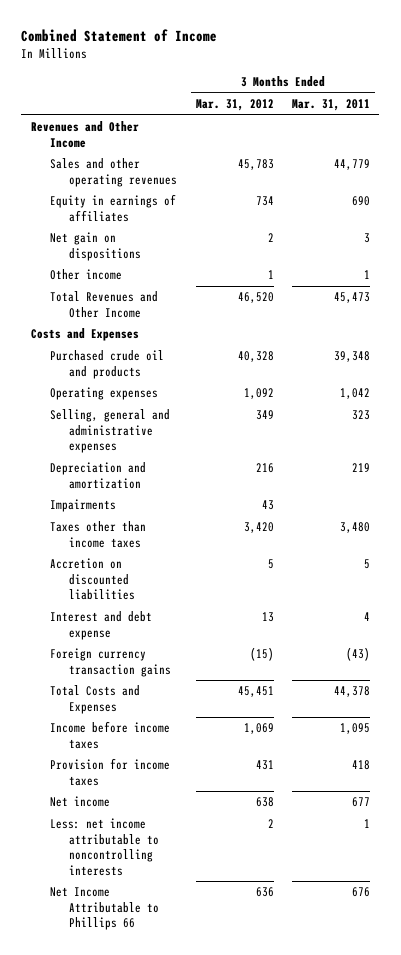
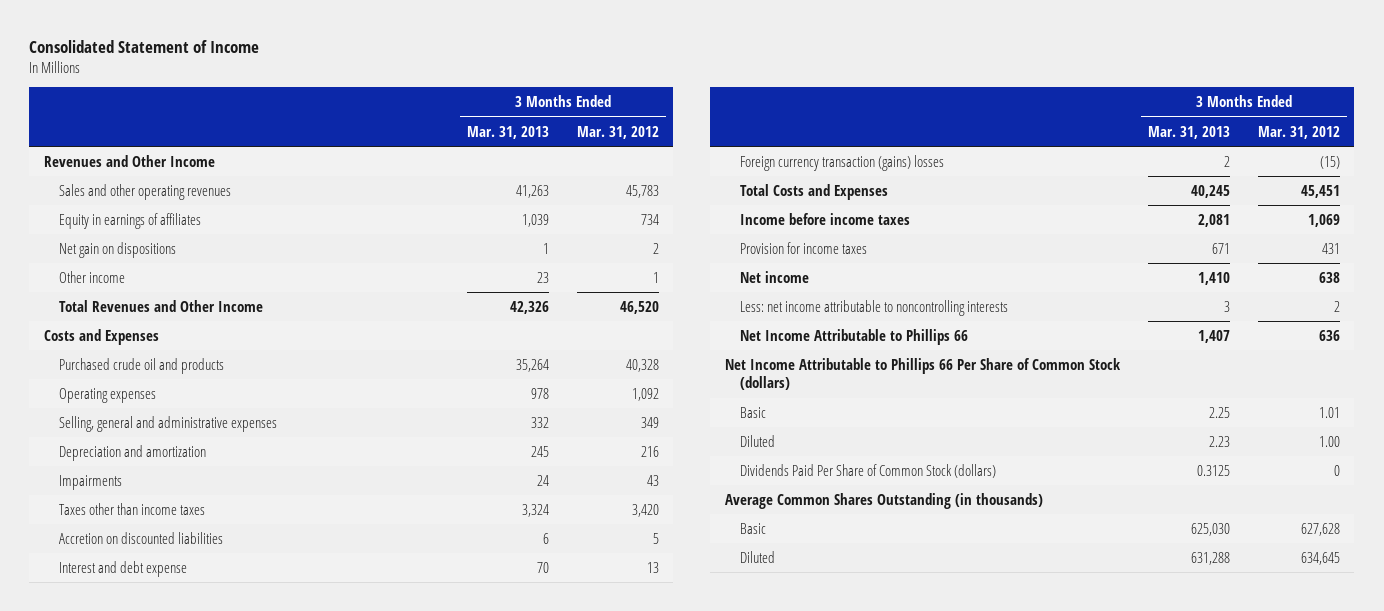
- Combined Statement of Income
+ Consolidated Statement of Income
- | 3 Months Ended Mar. 31, 2012 | 3 Months Ended Mar. 31, 2011
+ | 3 Months Ended Mar. 31, 2013 | 3 Months Ended Mar. 31, 2012
- Foreign currency transaction gains | (15) | (43)
+ Foreign currency transaction (gains) losses | 2 | (15)
+ Net Income Attributable to Phillips 66 Per Share of Common Stock (dollars)
+ Basic | 2.25 | 1.01
+ Diluted | 2.23 | 1.00
+ Dividends Paid Per Share of Common Stock (dollars) | 0.3125 | 0
+ Average Common Shares Outstanding (in thousands)
+ Basic | 625,030 | 627,628
+ Diluted | 631,288 | 634,645

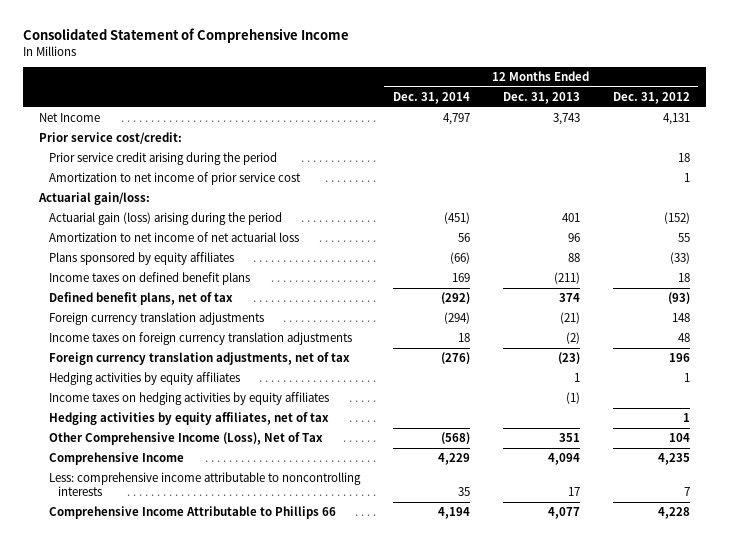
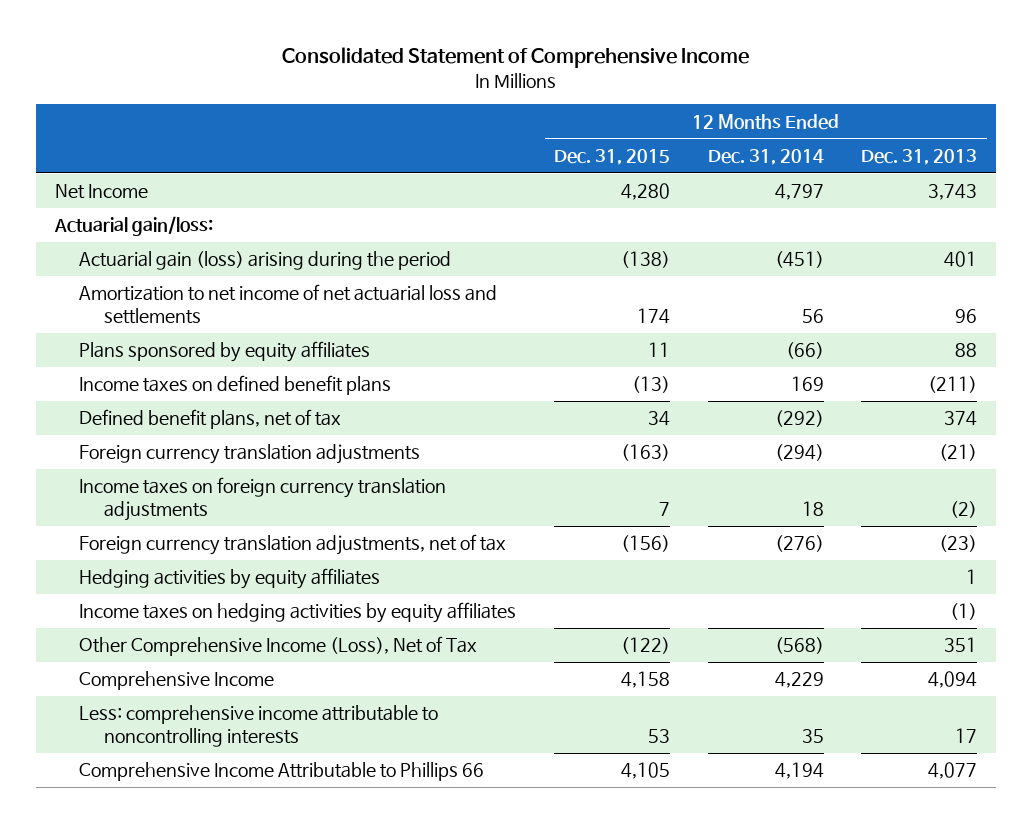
- | 12 Months Ended Dec. 31, 2014 | 12 Months Ended Dec. 31, 2013 | 12 Months Ended Dec. 31, 2012
+ | 12 Months Ended Dec. 31, 2015 | 12 Months Ended Dec. 31, 2014 | 12 Months Ended Dec. 31, 2013
- Prior service cost/credit:
- Prior service credit arising during the period | | | 18
- Amortization to net income of prior service cost | | | 1
- Amortization to net income of net actuarial loss | 56 | 96 | 55
+ Amortization to net income of net actuarial loss and settlements | 174 | 56 | 96
- Hedging activities by equity affiliates, net of tax | | | 1

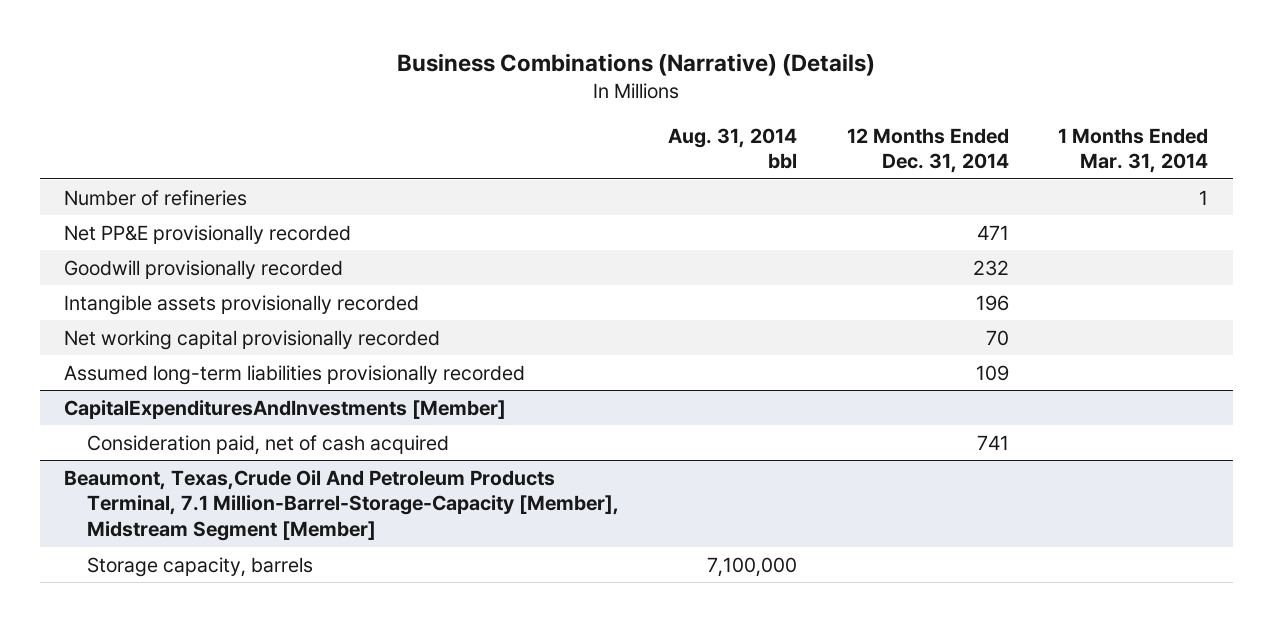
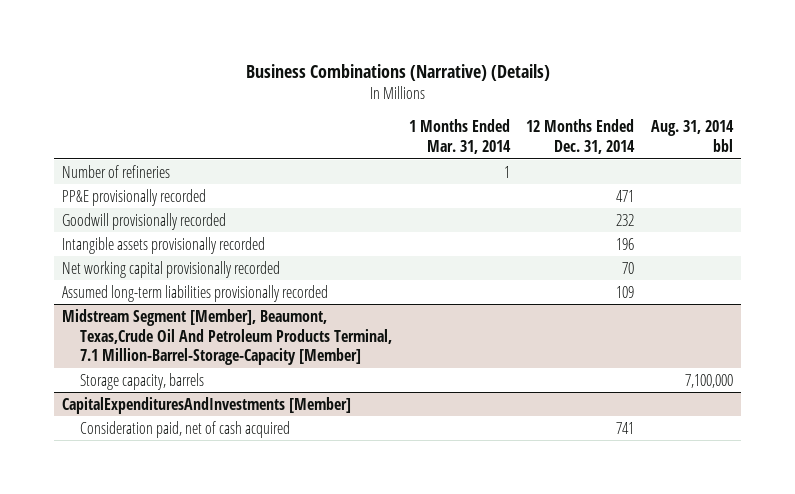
- | Aug. 31, 2014 bbl | 12 Months Ended Dec. 31, 2014 | 1 Months Ended Mar. 31, 2014
+ | 1 Months Ended Mar. 31, 2014 | 12 Months Ended Dec. 31, 2014 | Aug. 31, 2014 bbl
- Net PP&E provisionally recorded | | 471 |
+ PP&E provisionally recorded | | 471 |
+ Midstream Segment [Member], Beaumont, Texas,Crude Oil And Petroleum Products Terminal, 7.1 Million-Barrel-Storage-Capacity [Member]
+ Storage capacity, barrels | | | 7,100,000
- Beaumont, Texas,Crude Oil And Petroleum Products Terminal, 7.1 Million-Barrel-Storage-Capacity [Member], Midstream Segment [Member]
- Storage capacity, barrels | 7,100,000 | |

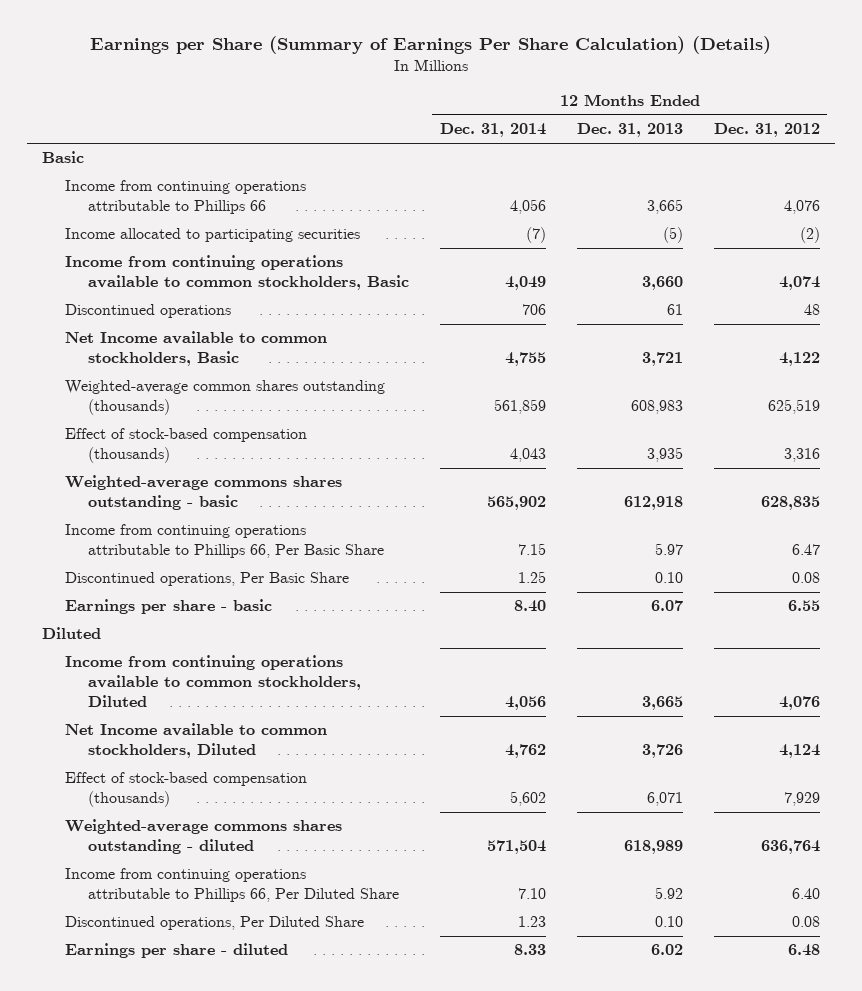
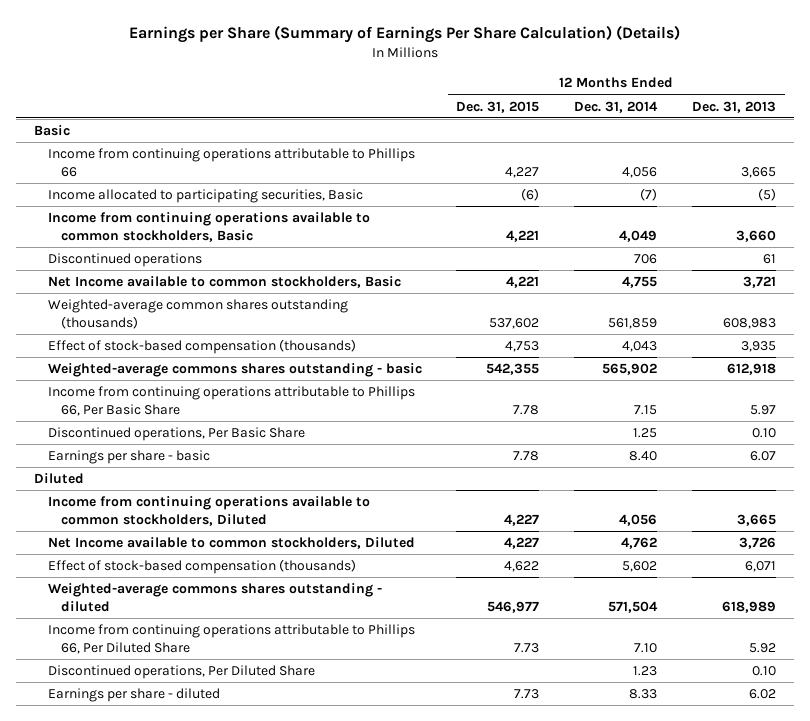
- | 12 Months Ended Dec. 31, 2014 | 12 Months Ended Dec. 31, 2013 | 12 Months Ended Dec. 31, 2012
+ | 12 Months Ended Dec. 31, 2015 | 12 Months Ended Dec. 31, 2014 | 12 Months Ended Dec. 31, 2013
- Income allocated to participating securities | (7) | (5) | (2)
+ Income allocated to participating securities, Basic | (6) | (7) | (5)

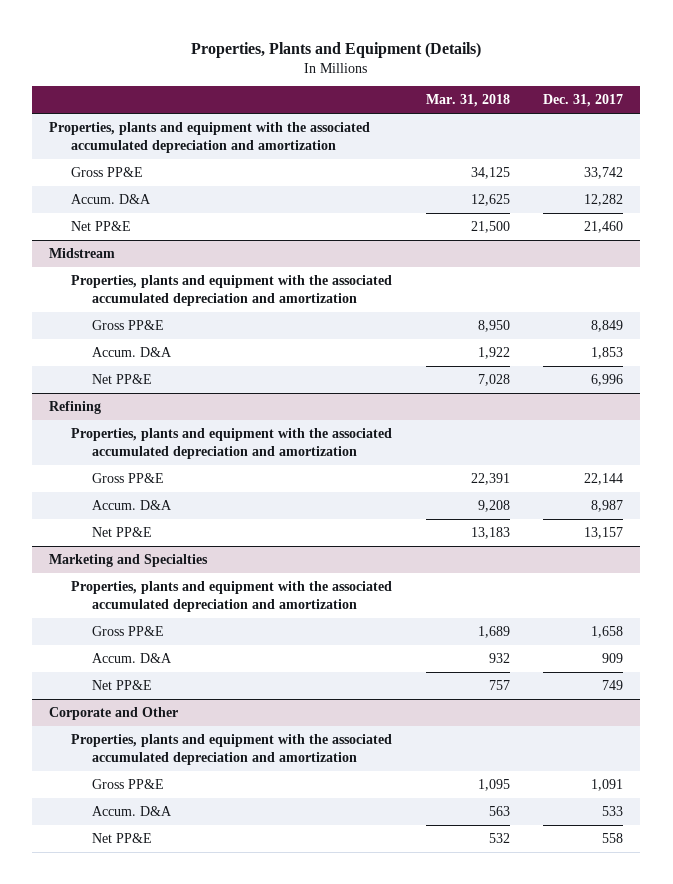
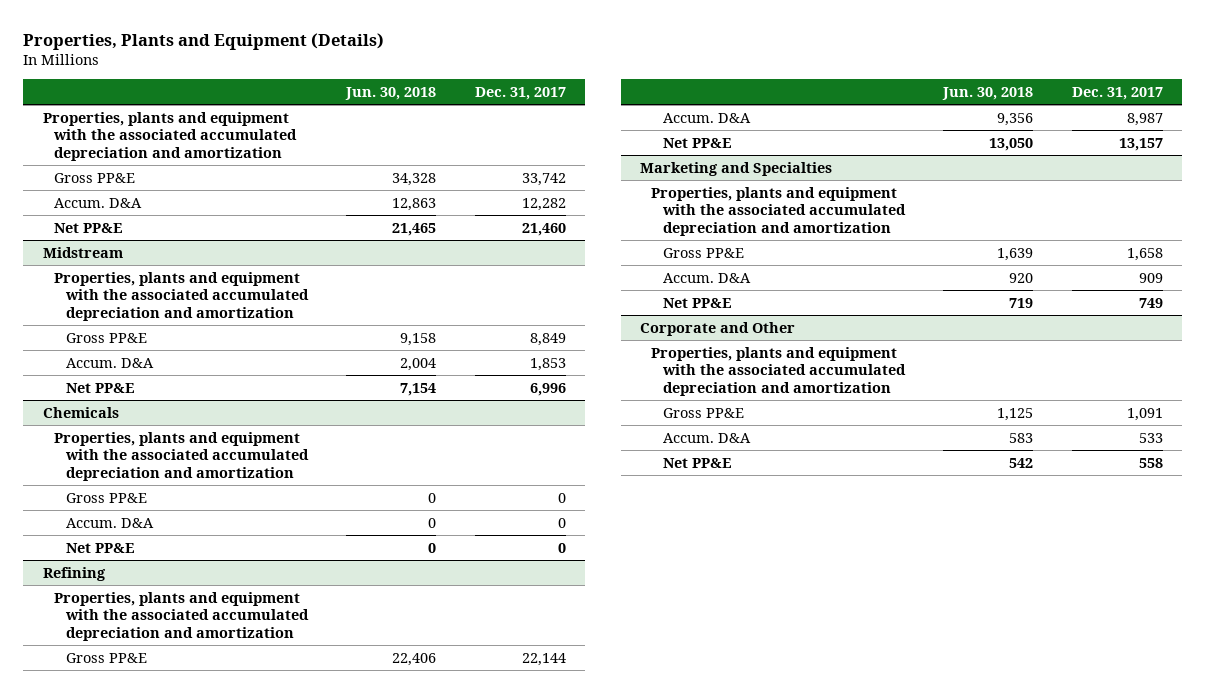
- | Mar. 31, 2018 | Dec. 31, 2017
+ | Jun. 30, 2018 | Dec. 31, 2017
+ Chemicals
+ Properties, plants and equipment with the associated accumulated depreciation and amortization
+ Gross PP&E | 0 | 0
+ Accum. D&A | 0 | 0
+ Net PP&E | 0 | 0

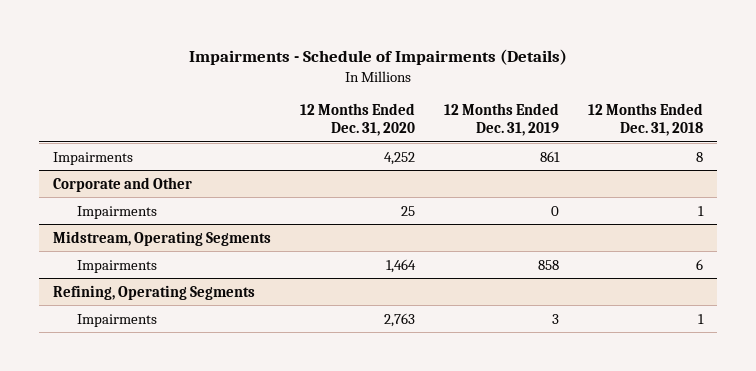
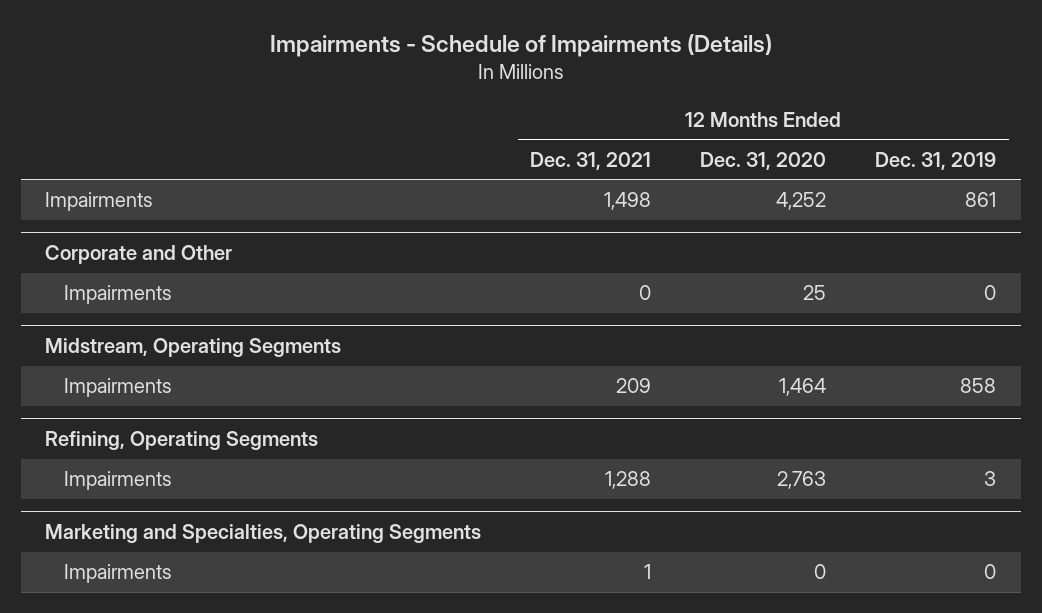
- | 12 Months Ended Dec. 31, 2020 | 12 Months Ended Dec. 31, 2019 | 12 Months Ended Dec. 31, 2018
+ | 12 Months Ended Dec. 31, 2021 | 12 Months Ended Dec. 31, 2020 | 12 Months Ended Dec. 31, 2019
+ Marketing and Specialties, Operating Segments
+ Impairments | 1 | 0 | 0

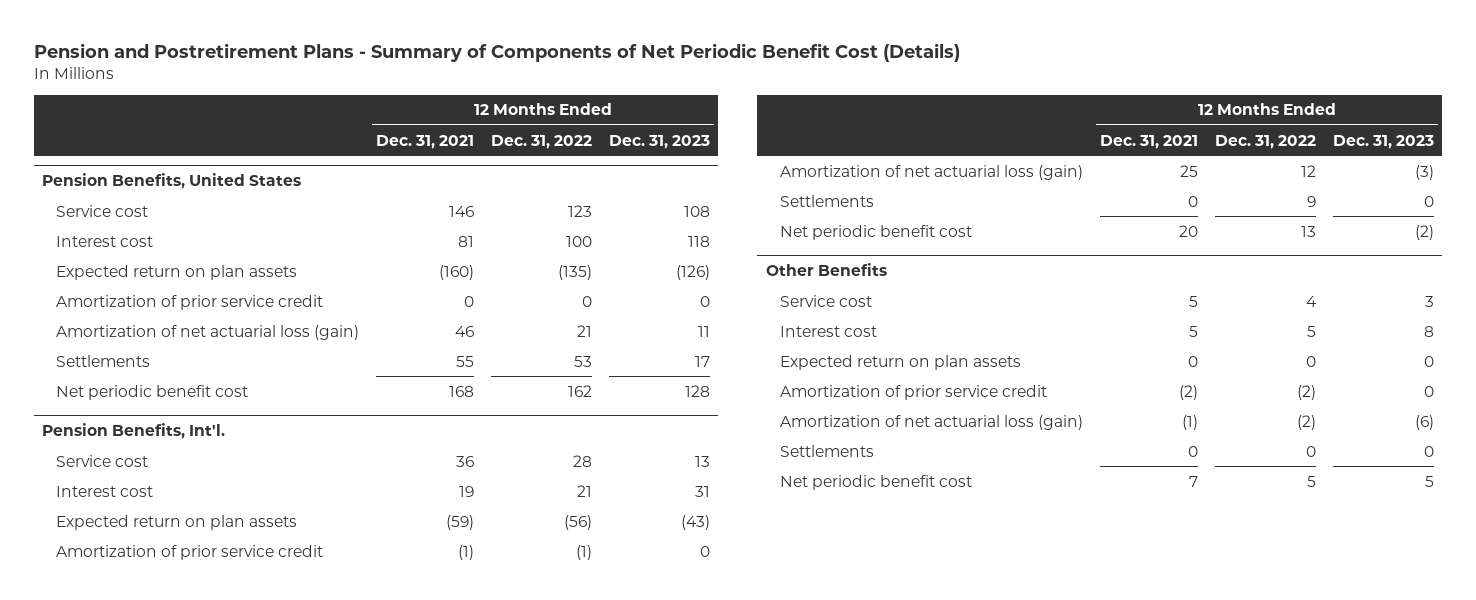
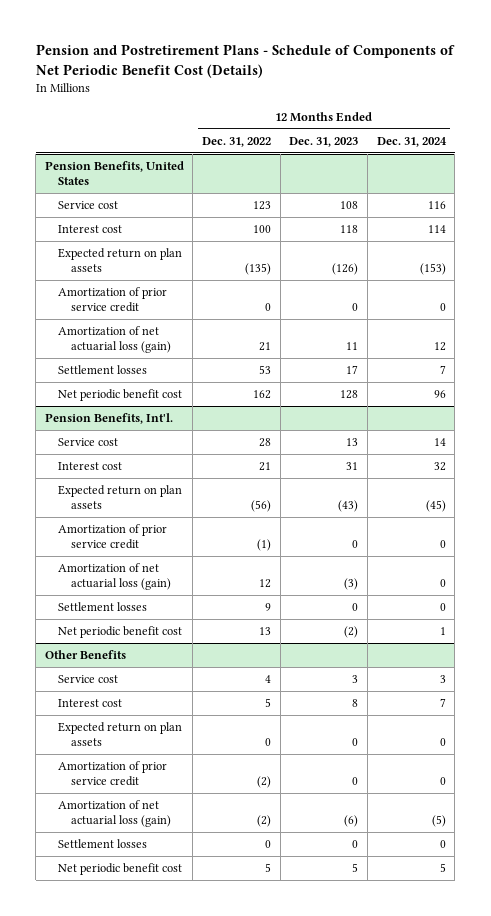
- Pension and Postretirement Plans - Summary of Components of Net Periodic Benefit Cost (Details)
+ Pension and Postretirement Plans - Schedule of Components of Net Periodic Benefit Cost (Details)
- | 12 Months Ended Dec. 31, 2021 | 12 Months Ended Dec. 31, 2022 | 12 Months Ended Dec. 31, 2023
+ | 12 Months Ended Dec. 31, 2022 | 12 Months Ended Dec. 31, 2023 | 12 Months Ended Dec. 31, 2024
@ Pension Benefits, United States
- Settlements | 55 | 53 | 17
+ Settlement losses | 53 | 17 | 7
@ Pension Benefits, Int'l.
- Settlements | 0 | 9 | 0
+ Settlement losses | 9 | 0 | 0
@ Other Benefits
- Settlements | 0 | 0 | 0
+ Settlement losses | 0 | 0 | 0

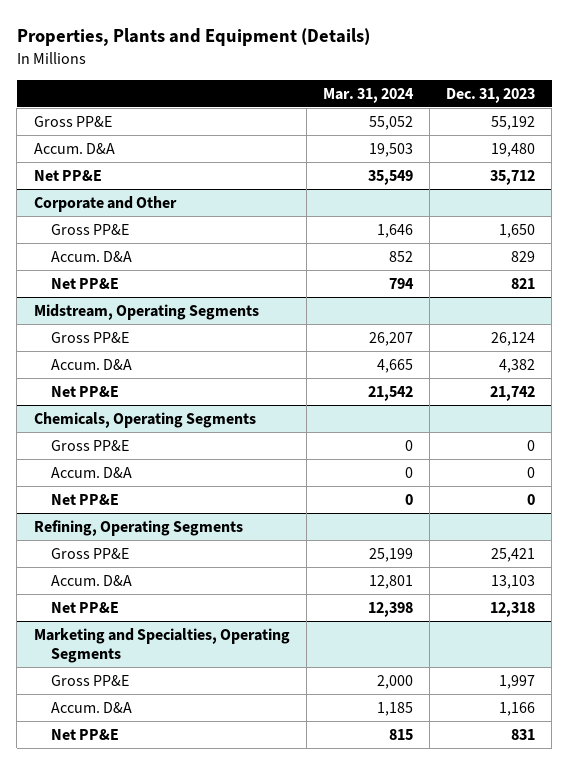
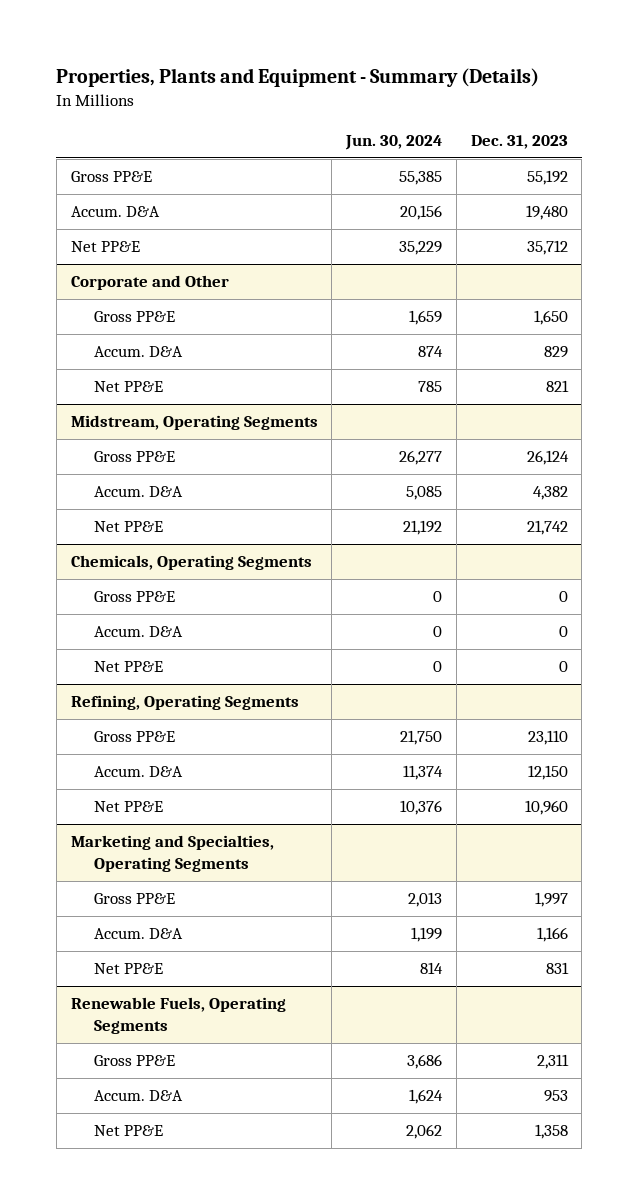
- Properties, Plants and Equipment (Details)
+ Properties, Plants and Equipment - Summary (Details)
- | Mar. 31, 2024 | Dec. 31, 2023
+ | Jun. 30, 2024 | Dec. 31, 2023
@ Refining, Operating Segments
- Gross PP&E | 25,199 | 25,421
- Accum. D&A | 12,801 | 13,103
- Net PP&E | 12,398 | 12,318
+ Gross PP&E | 21,750 | 23,110
+ Accum. D&A | 11,374 | 12,150
+ Net PP&E | 10,376 | 10,960
+ Renewable Fuels, Operating Segments
+ Gross PP&E | 3,686 | 2,311
+ Accum. D&A | 1,624 | 953
+ Net PP&E | 2,062 | 1,358

